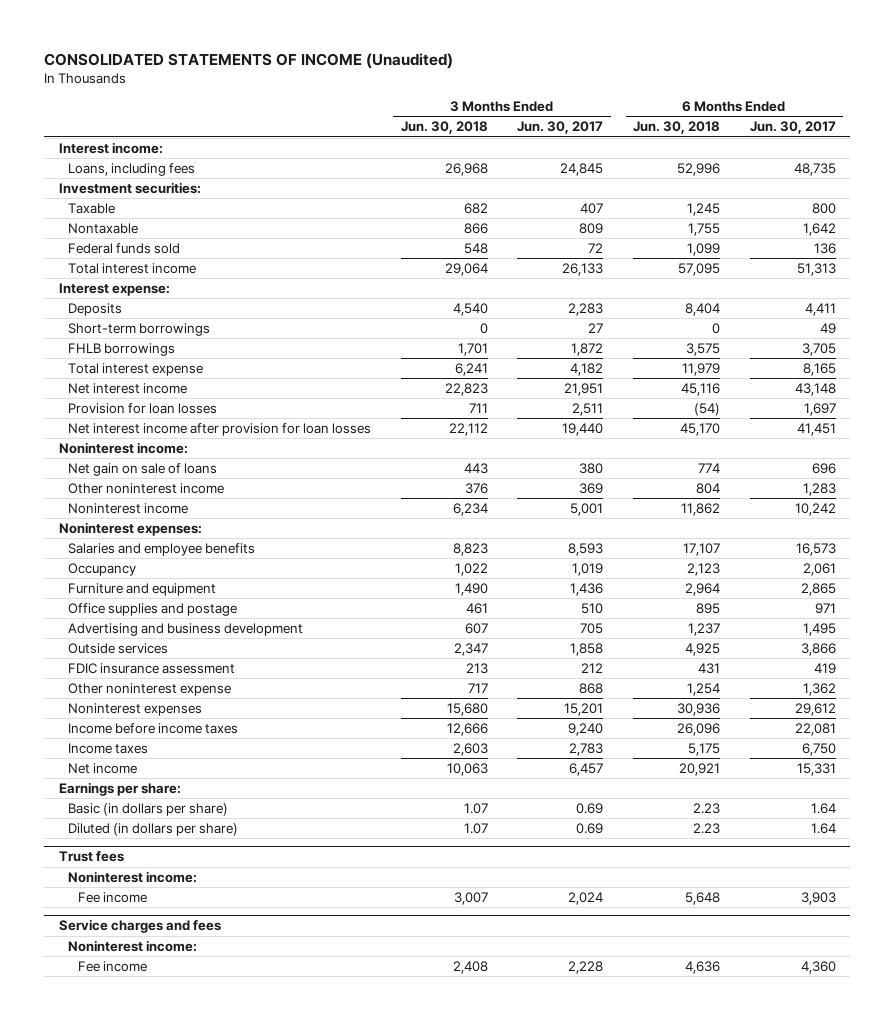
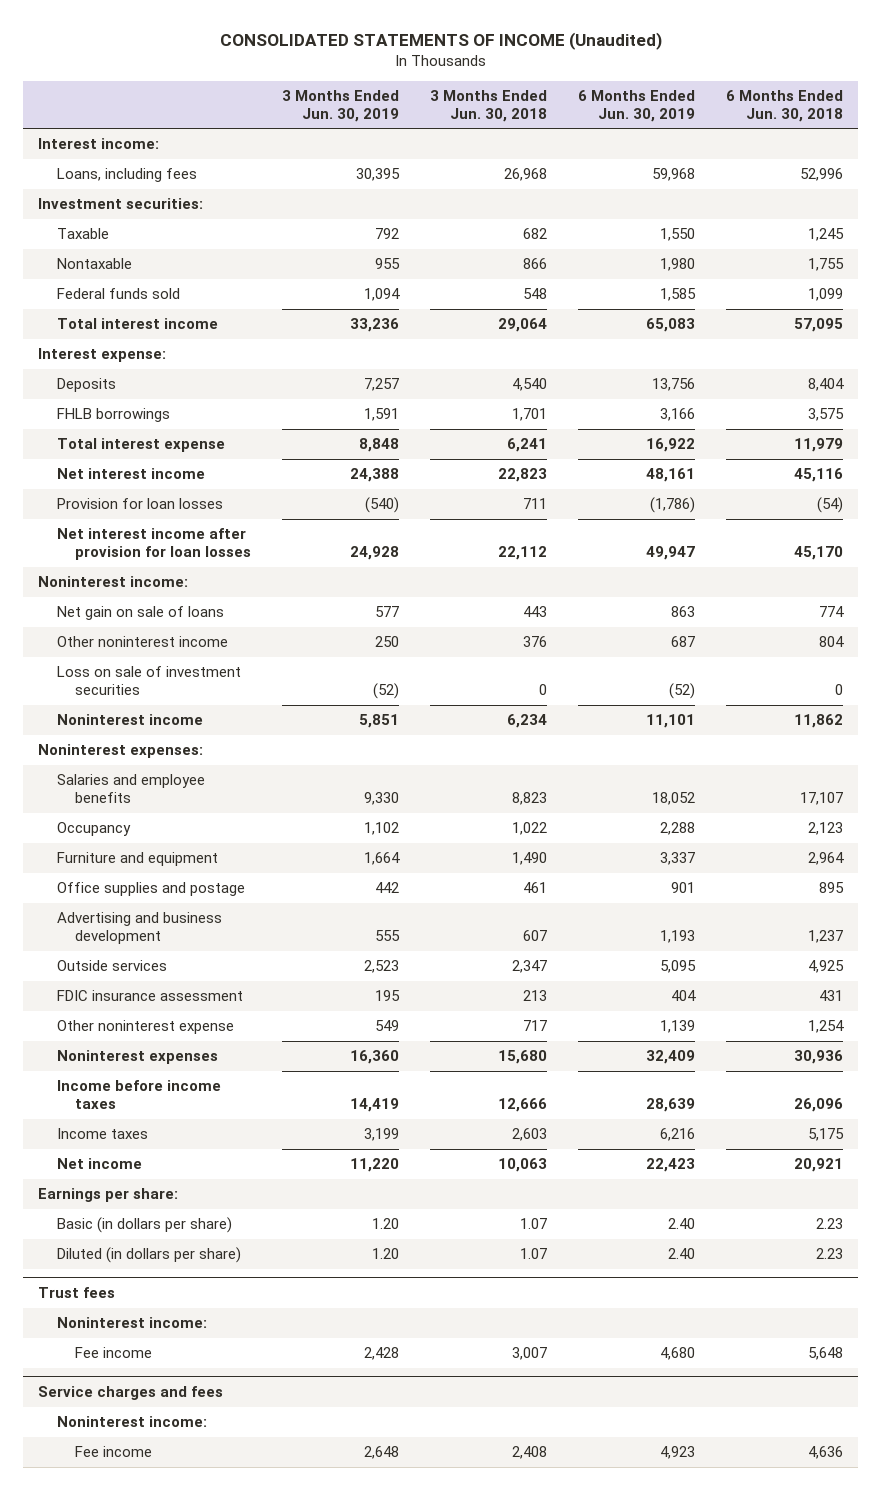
- | 3 Months Ended Jun. 30, 2018 | 3 Months Ended Jun. 30, 2017 | 6 Months Ended Jun. 30, 2018 | 6 Months Ended Jun. 30, 2017
+ | 3 Months Ended Jun. 30, 2019 | 3 Months Ended Jun. 30, 2018 | 6 Months Ended Jun. 30, 2019 | 6 Months Ended Jun. 30, 2018
- Short-term borrowings | 0 | 27 | 0 | 49
+ Loss on sale of investment securities | (52) | 0 | (52) | 0

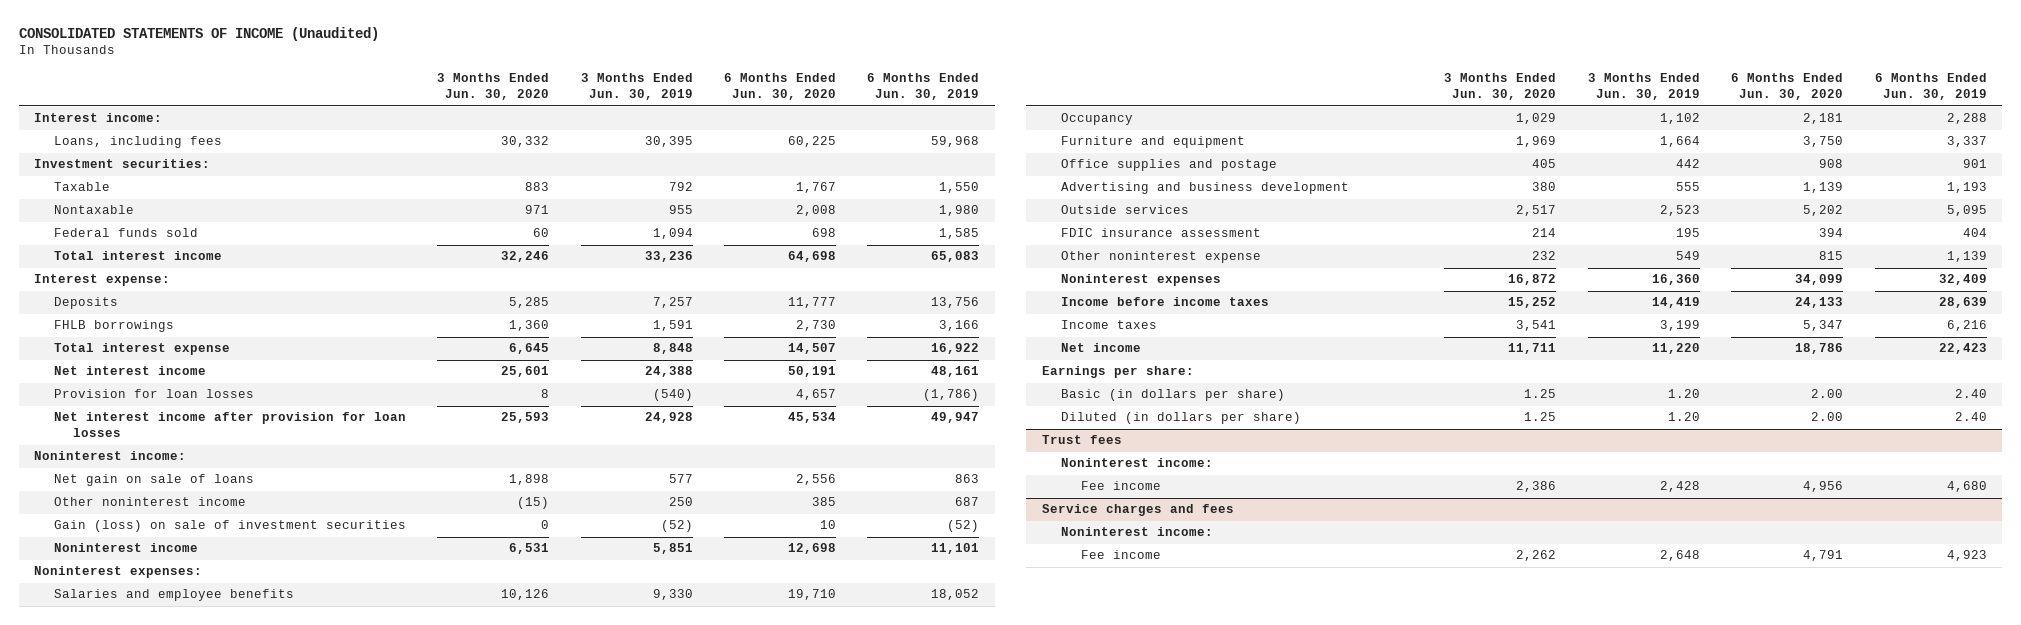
- | 3 Months Ended Jun. 30, 2019 | 3 Months Ended Jun. 30, 2018 | 6 Months Ended Jun. 30, 2019 | 6 Months Ended Jun. 30, 2018
+ | 3 Months Ended Jun. 30, 2020 | 3 Months Ended Jun. 30, 2019 | 6 Months Ended Jun. 30, 2020 | 6 Months Ended Jun. 30, 2019
- Loss on sale of investment securities | (52) | 0 | (52) | 0
+ Gain (loss) on sale of investment securities | 0 | (52) | 10 | (52)

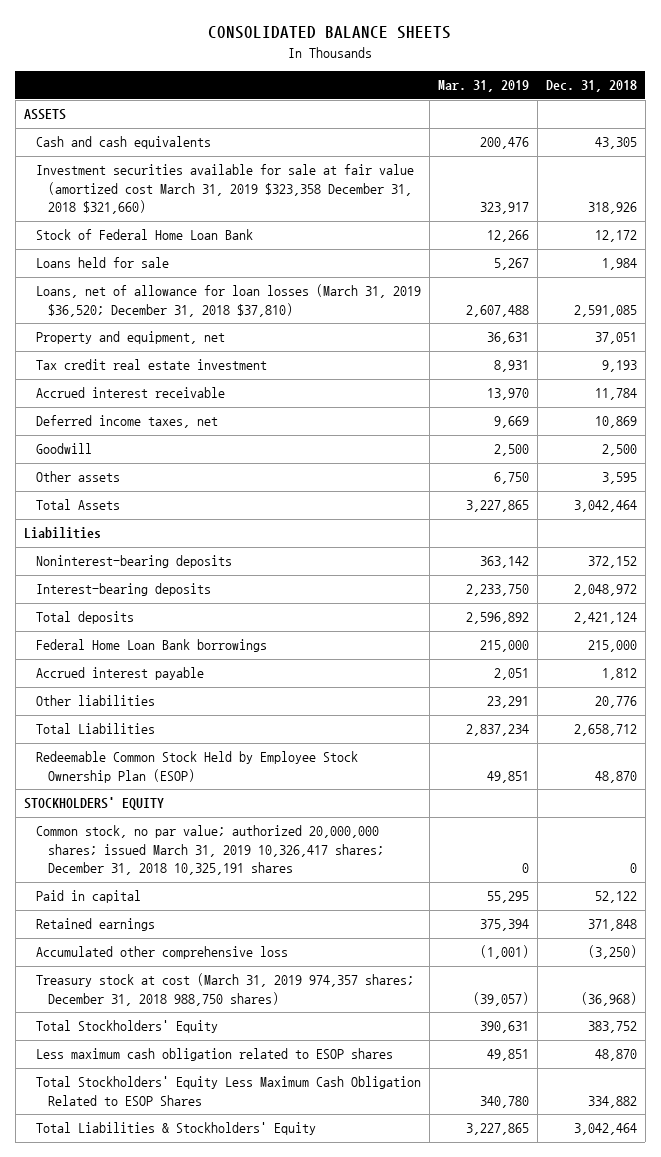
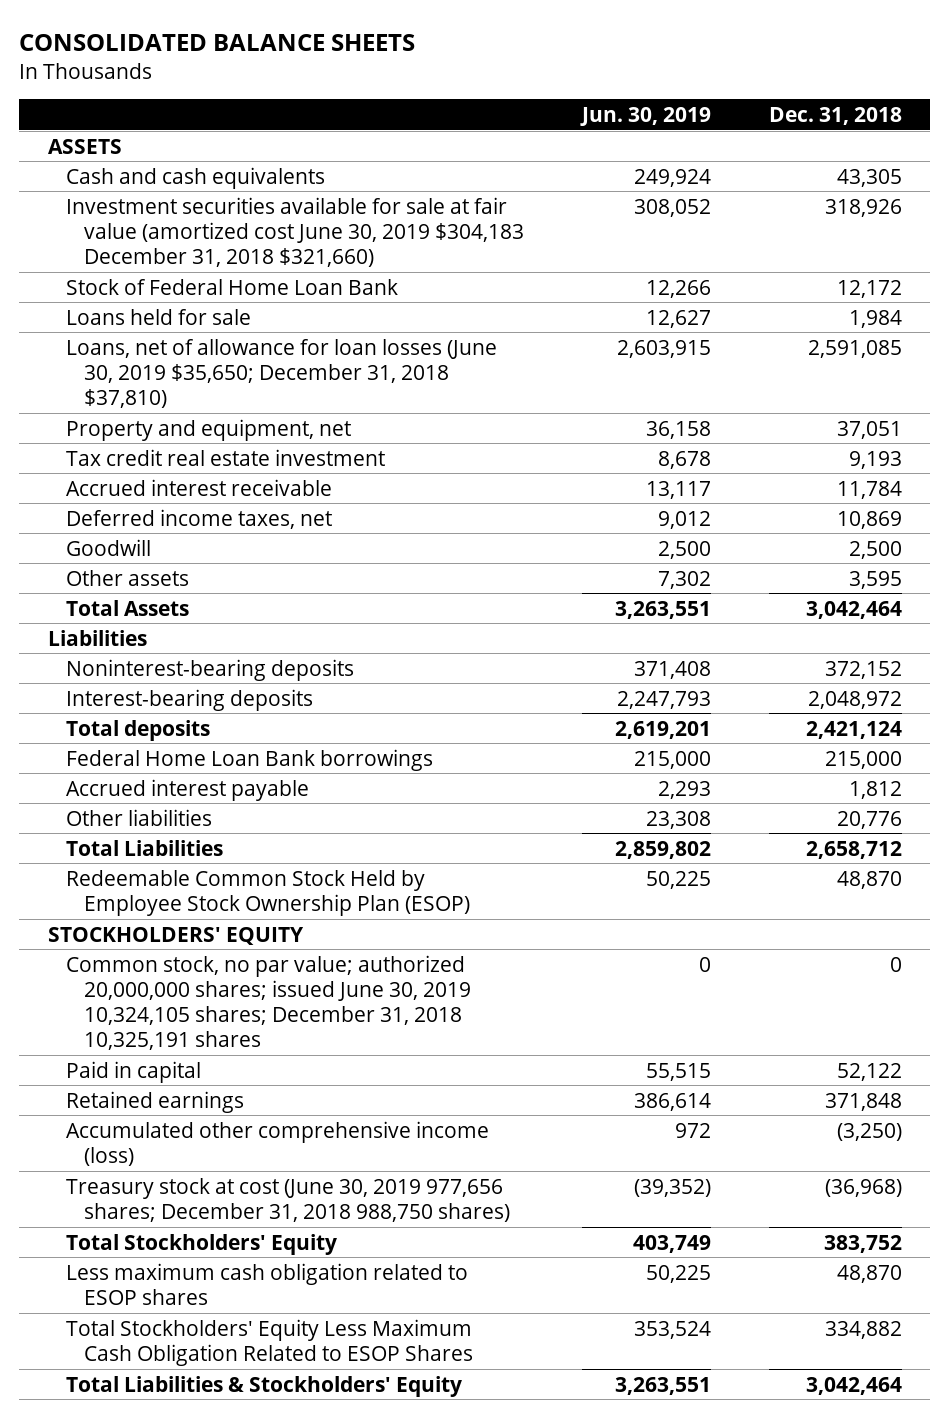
- | Mar. 31, 2019 | Dec. 31, 2018
+ | Jun. 30, 2019 | Dec. 31, 2018
- Investment securities available for sale at fair value (amortized cost March 31, 2019 $323,358 December 31, 2018 $321,660) | 323,917 | 318,926
+ Investment securities available for sale at fair value (amortized cost June 30, 2019 $304,183 December 31, 2018 $321,660) | 308,052 | 318,926
- Loans, net of allowance for loan losses (March 31, 2019 $36,520; December 31, 2018 $37,810) | 2,607,488 | 2,591,085
+ Loans, net of allowance for loan losses (June 30, 2019 $35,650; December 31, 2018 $37,810) | 2,603,915 | 2,591,085
- Common stock, no par value; authorized 20,000,000 shares; issued March 31, 2019 10,326,417 shares; December 31, 2018 10,325,191 shares | 0 | 0
+ Common stock, no par value; authorized 20,000,000 shares; issued June 30, 2019 10,324,105 shares; December 31, 2018 10,325,191 shares | 0 | 0
- Accumulated other comprehensive loss | (1,001) | (3,250)
- Treasury stock at cost (March 31, 2019 974,357 shares; December 31, 2018 988,750 shares) | (39,057) | (36,968)
+ Accumulated other comprehensive income (loss) | 972 | (3,250)
+ Treasury stock at cost (June 30, 2019 977,656 shares; December 31, 2018 988,750 shares) | (39,352) | (36,968)

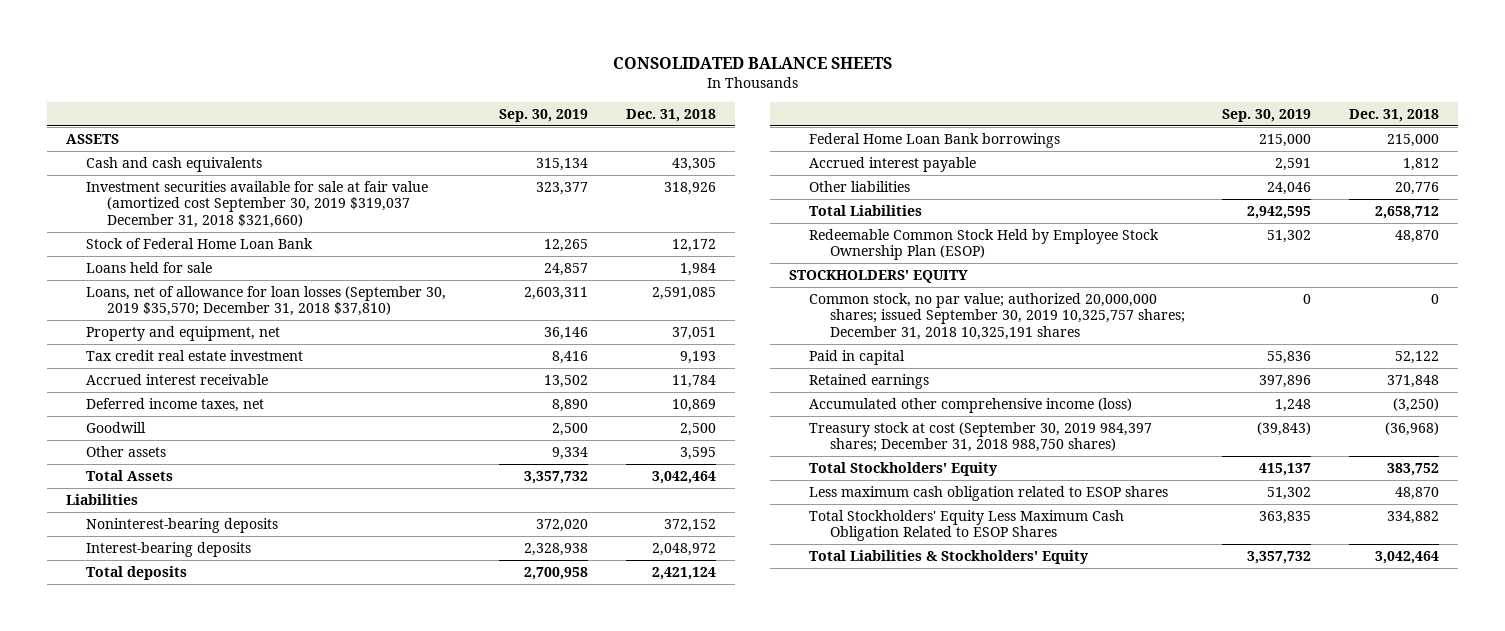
- | Jun. 30, 2019 | Dec. 31, 2018
+ | Sep. 30, 2019 | Dec. 31, 2018
- Investment securities available for sale at fair value (amortized cost June 30, 2019 $304,183 December 31, 2018 $321,660) | 308,052 | 318,926
+ Investment securities available for sale at fair value (amortized cost September 30, 2019 $319,037 December 31, 2018 $321,660) | 323,377 | 318,926
- Loans, net of allowance for loan losses (June 30, 2019 $35,650; December 31, 2018 $37,810) | 2,603,915 | 2,591,085
+ Loans, net of allowance for loan losses (September 30, 2019 $35,570; December 31, 2018 $37,810) | 2,603,311 | 2,591,085
- Common stock, no par value; authorized 20,000,000 shares; issued June 30, 2019 10,324,105 shares; December 31, 2018 10,325,191 shares | 0 | 0
+ Common stock, no par value; authorized 20,000,000 shares; issued September 30, 2019 10,325,757 shares; December 31, 2018 10,325,191 shares | 0 | 0
- Treasury stock at cost (June 30, 2019 977,656 shares; December 31, 2018 988,750 shares) | (39,352) | (36,968)
+ Treasury stock at cost (September 30, 2019 984,397 shares; December 31, 2018 988,750 shares) | (39,843) | (36,968)

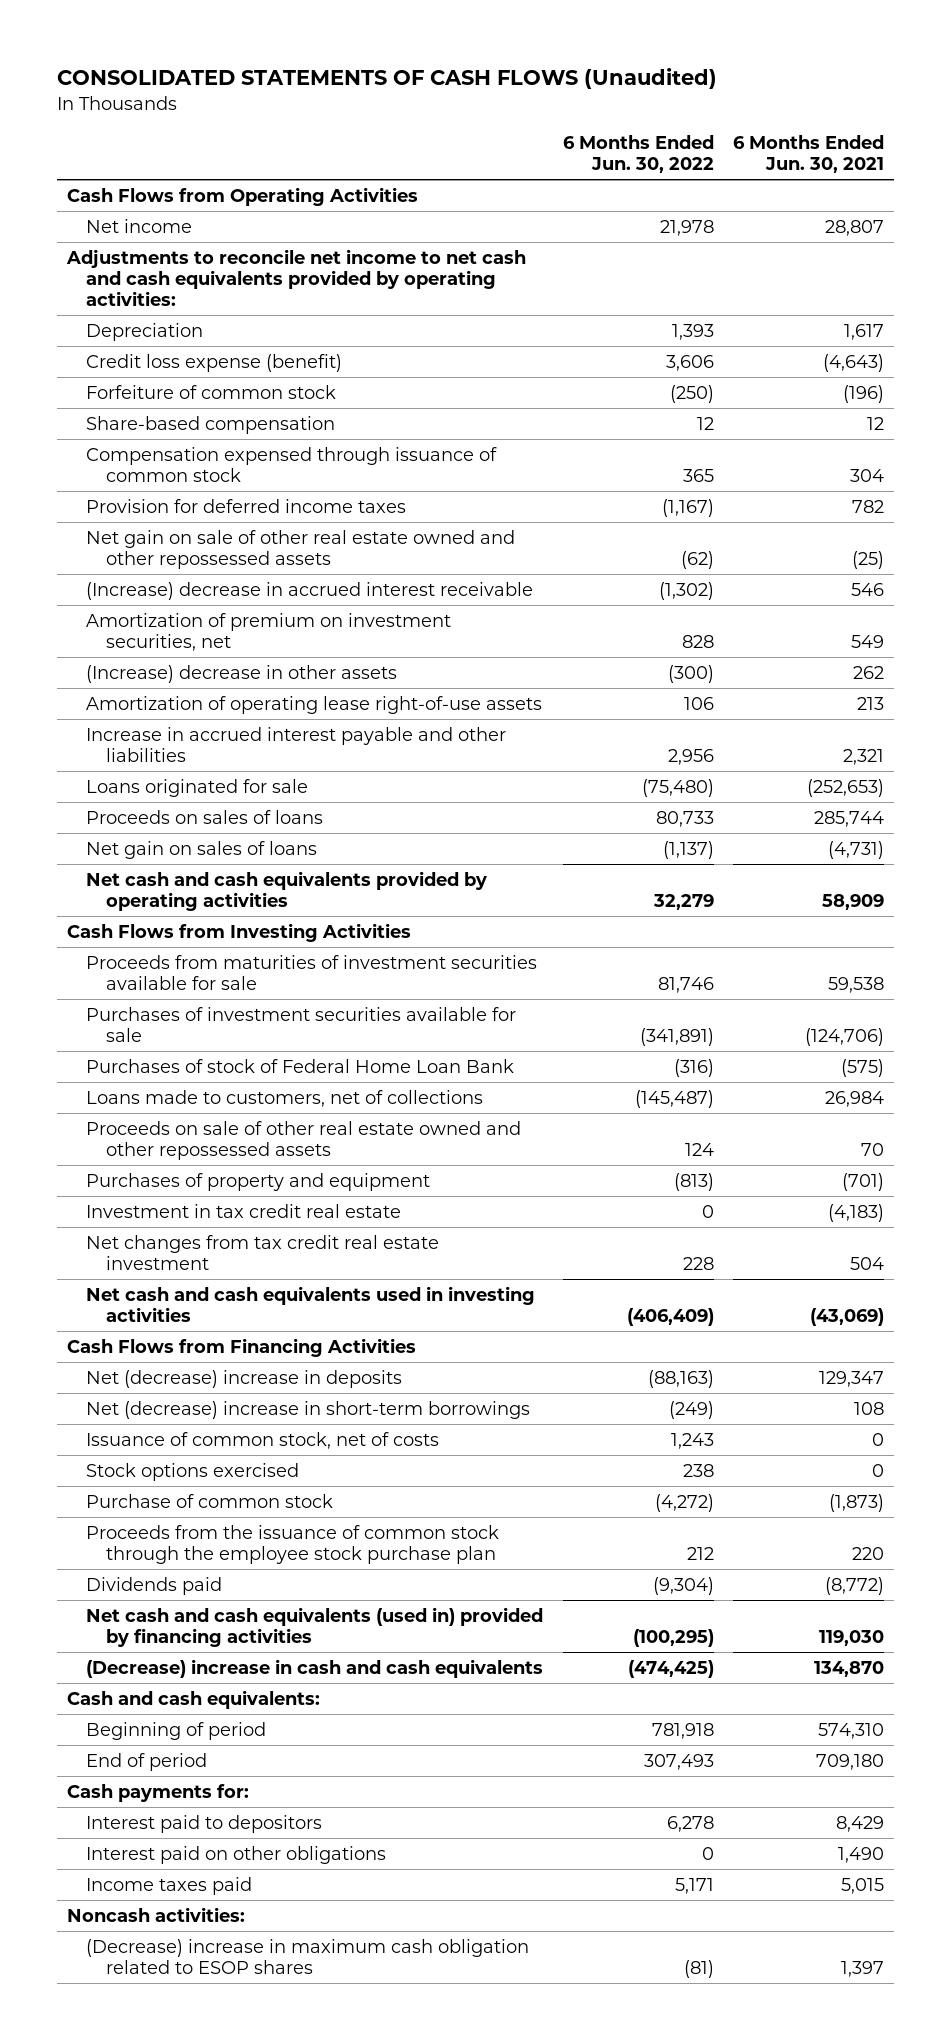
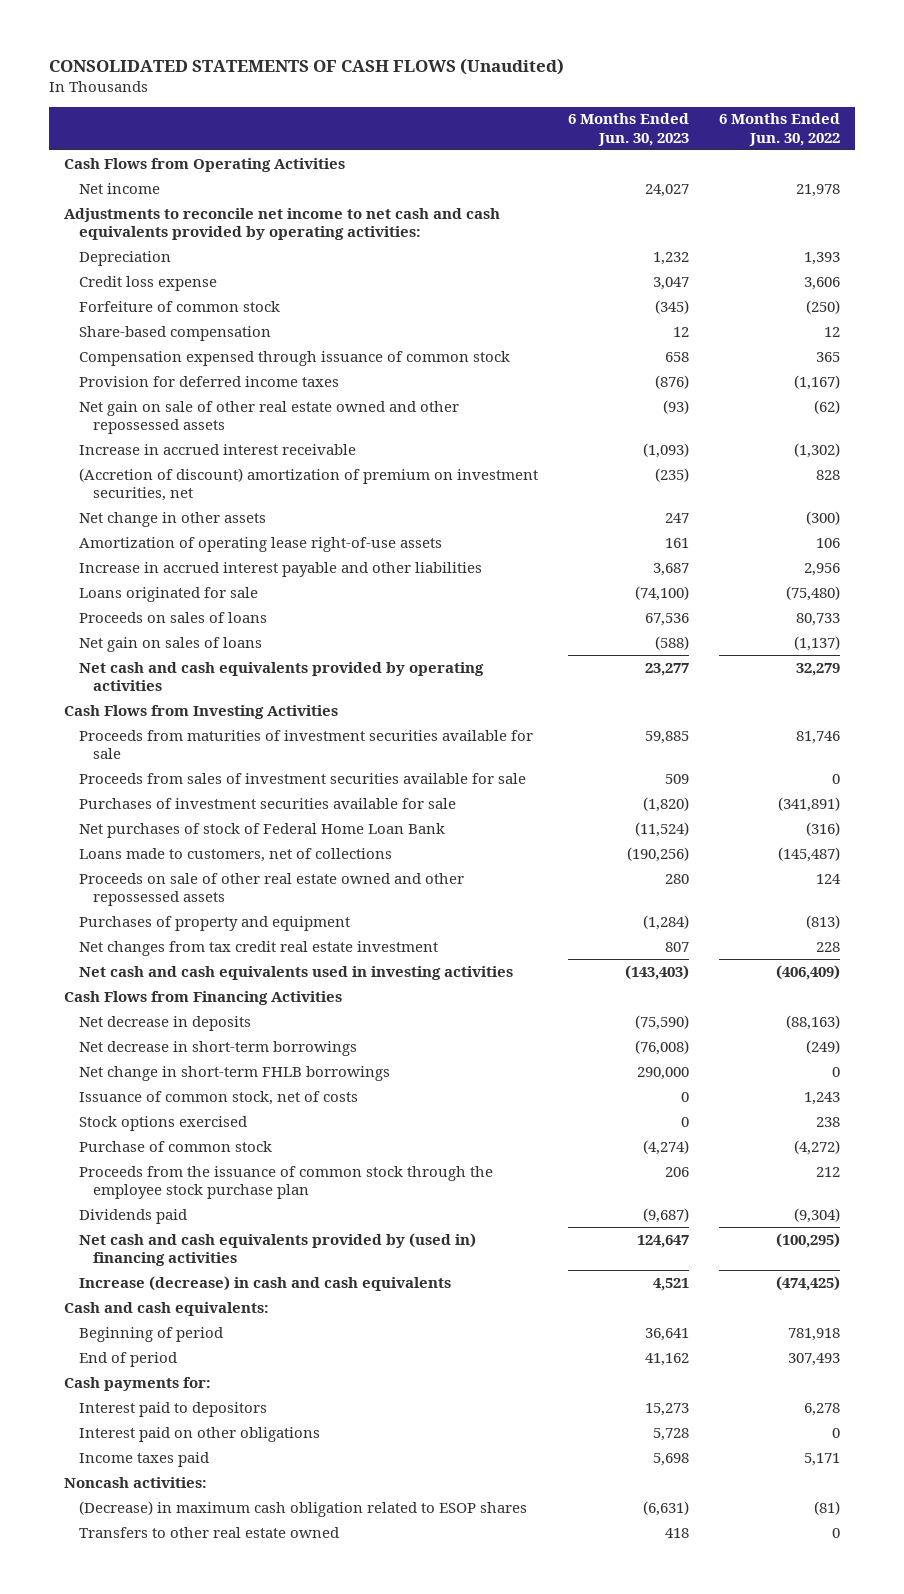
- | 6 Months Ended Jun. 30, 2022 | 6 Months Ended Jun. 30, 2021
+ | 6 Months Ended Jun. 30, 2023 | 6 Months Ended Jun. 30, 2022
- Credit loss expense (benefit) | 3,606 | (4,643)
+ Credit loss expense | 3,047 | 3,606
- (Increase) decrease in accrued interest receivable | (1,302) | 546
- Amortization of premium on investment securities, net | 828 | 549
- (Increase) decrease in other assets | (300) | 262
+ Increase in accrued interest receivable | (1,093) | (1,302)
+ (Accretion of discount) amortization of premium on investment securities, net | (235) | 828
+ Net change in other assets | 247 | (300)
+ Proceeds from sales of investment securities available for sale | 509 | 0
- Purchases of stock of Federal Home Loan Bank | (316) | (575)
+ Net purchases of stock of Federal Home Loan Bank | (11,524) | (316)
- Investment in tax credit real estate | 0 | (4,183)
- Net (decrease) increase in deposits | (88,163) | 129,347
- Net (decrease) increase in short-term borrowings | (249) | 108
+ Net decrease in deposits | (75,590) | (88,163)
+ Net decrease in short-term borrowings | (76,008) | (249)
+ Net change in short-term FHLB borrowings | 290,000 | 0
- Net cash and cash equivalents (used in) provided by financing activities | (100,295) | 119,030
- (Decrease) increase in cash and cash equivalents | (474,425) | 134,870
+ Net cash and cash equivalents provided by (used in) financing activities | 124,647 | (100,295)
+ Increase (decrease) in cash and cash equivalents | 4,521 | (474,425)
- (Decrease) increase in maximum cash obligation related to ESOP shares | (81) | 1,397
+ (Decrease) in maximum cash obligation related to ESOP shares | (6,631) | (81)
+ Transfers to other real estate owned | 418 | 0

